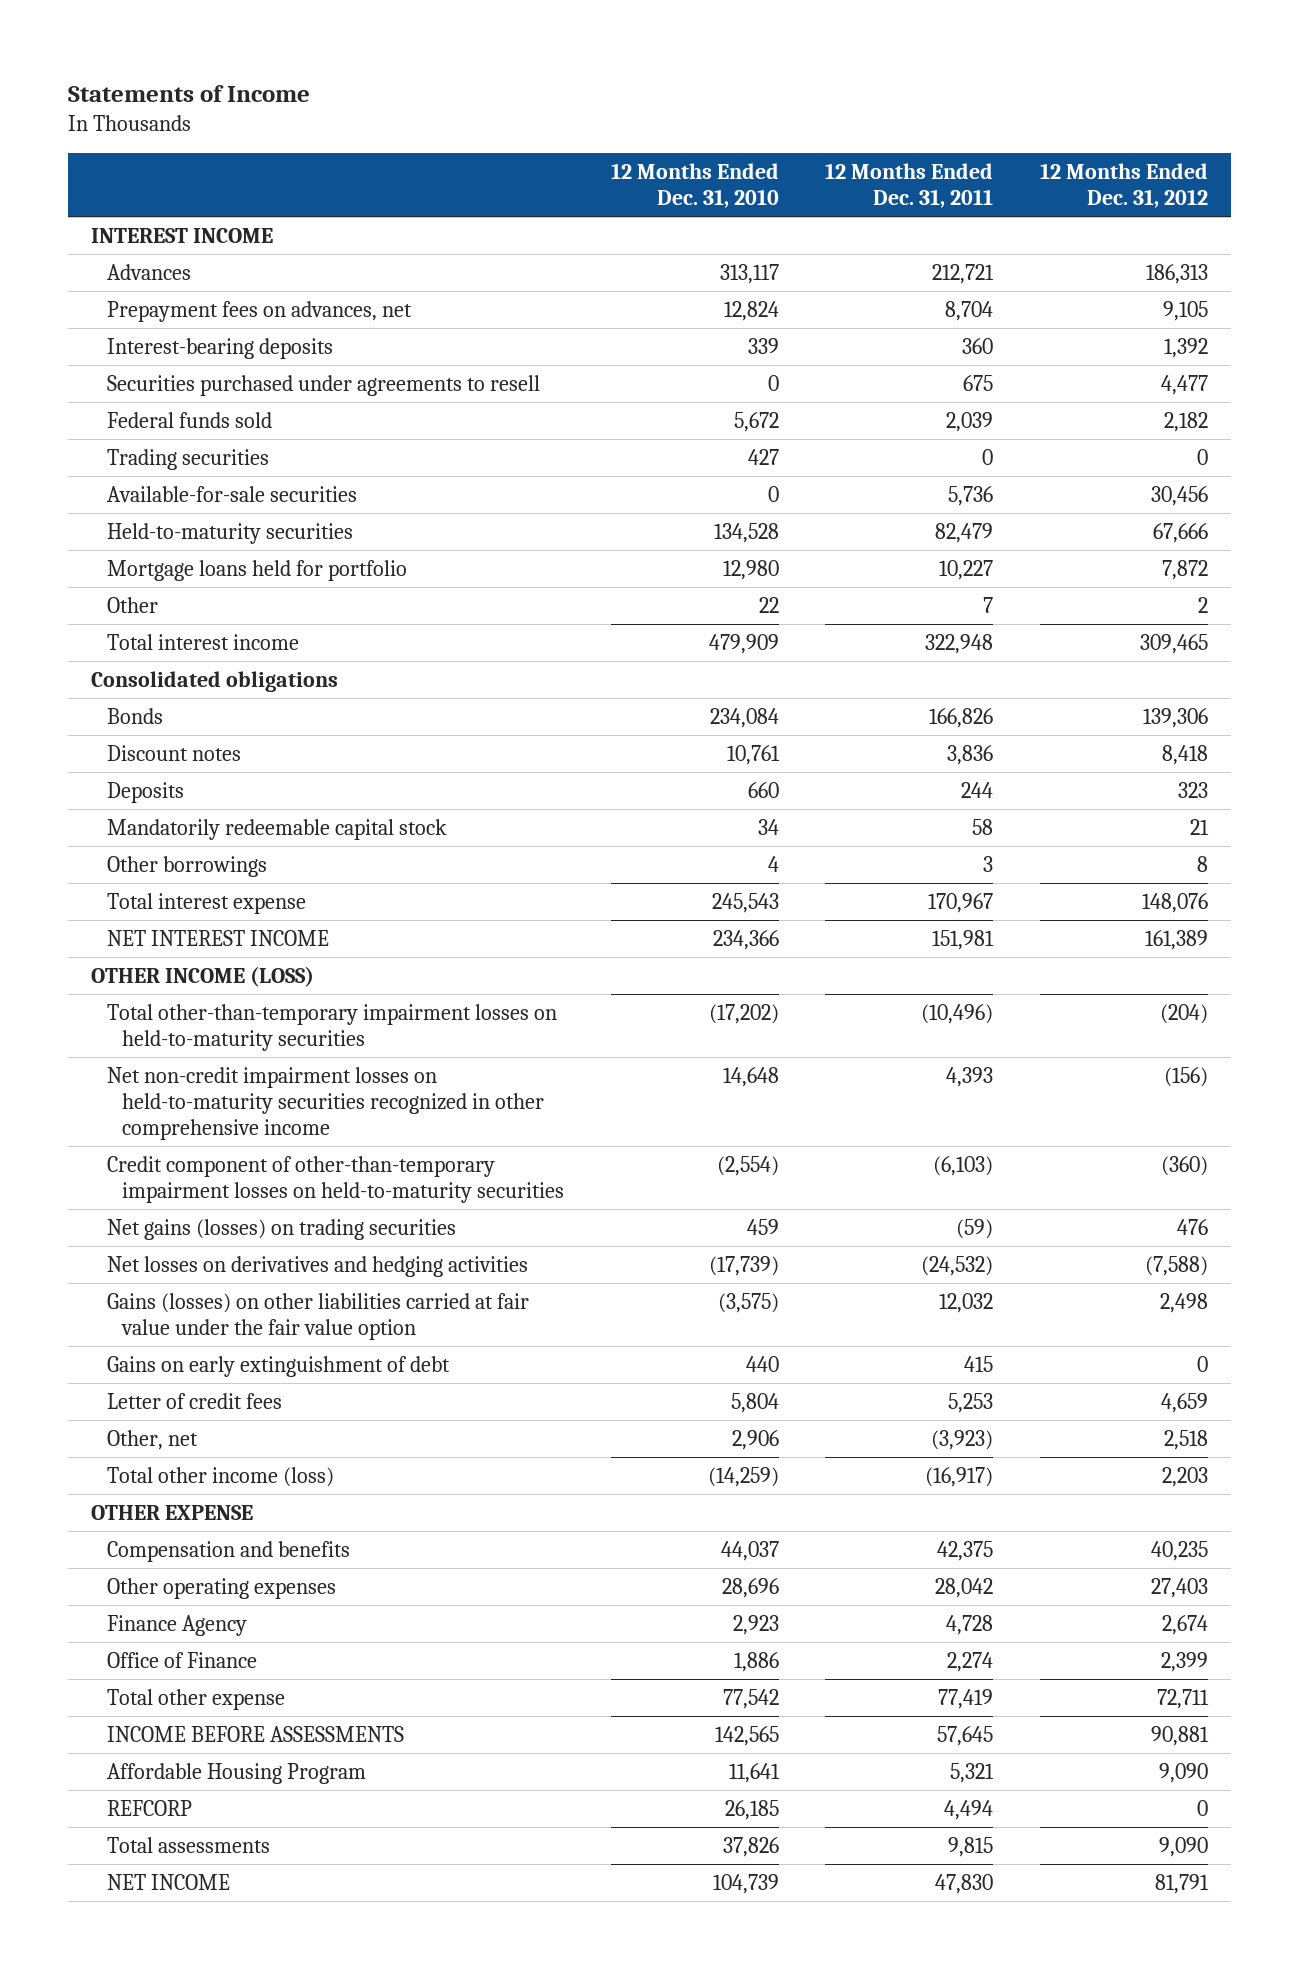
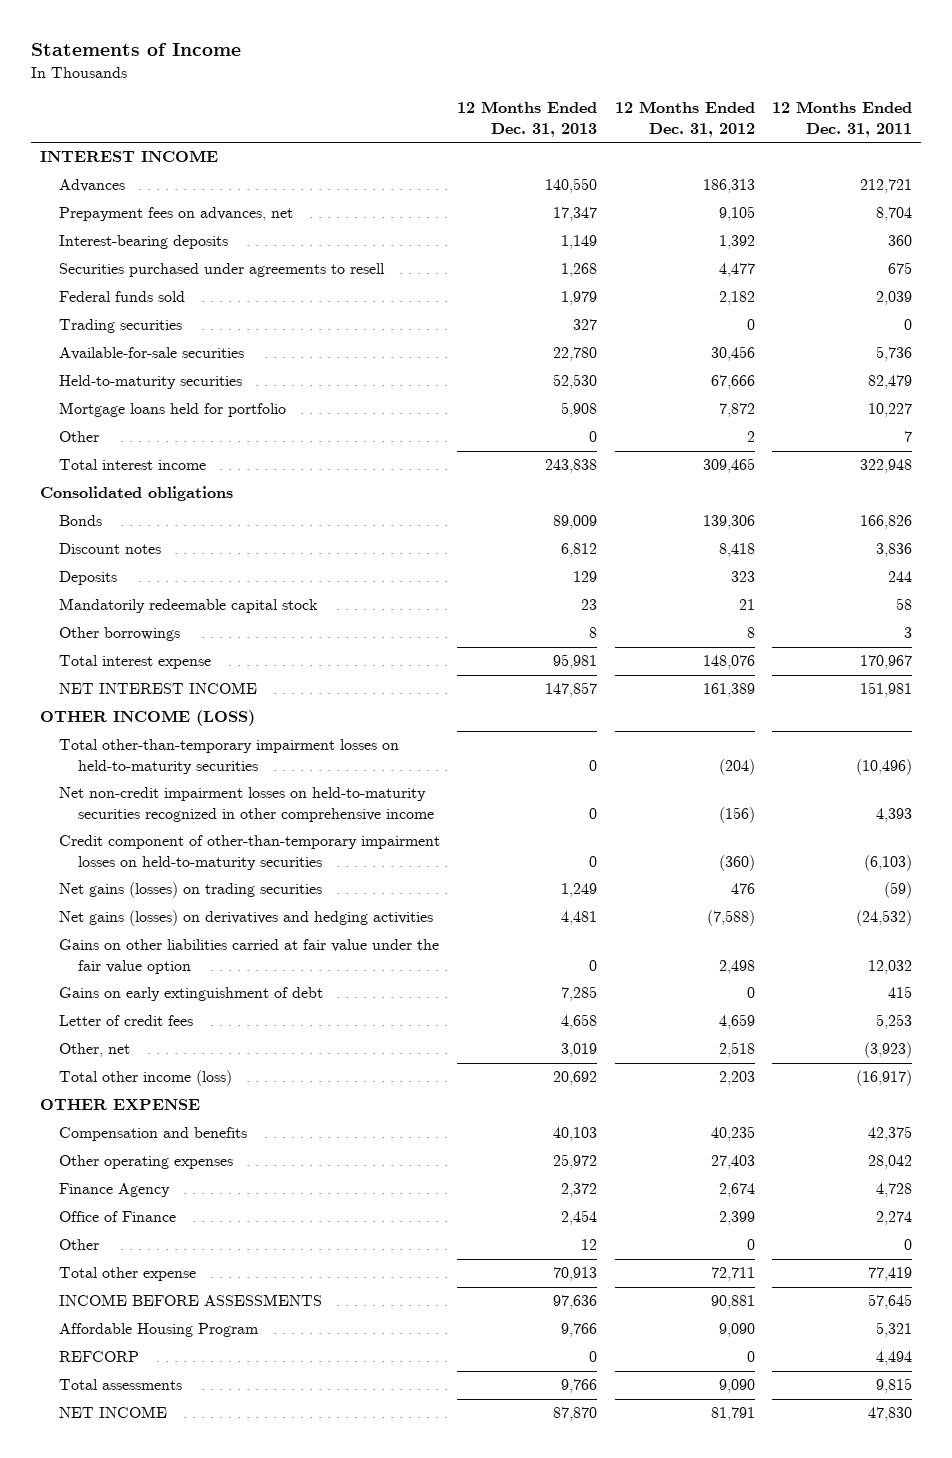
- | 12 Months Ended Dec. 31, 2010 | 12 Months Ended Dec. 31, 2011 | 12 Months Ended Dec. 31, 2012
+ | 12 Months Ended Dec. 31, 2013 | 12 Months Ended Dec. 31, 2012 | 12 Months Ended Dec. 31, 2011
- Net losses on derivatives and hedging activities | (17,739) | (24,532) | (7,588)
- Gains (losses) on other liabilities carried at fair value under the fair value option | (3,575) | 12,032 | 2,498
+ Net gains (losses) on derivatives and hedging activities | 4,481 | (7,588) | (24,532)
+ Gains on other liabilities carried at fair value under the fair value option | 0 | 2,498 | 12,032
+ Other | 12 | 0 | 0

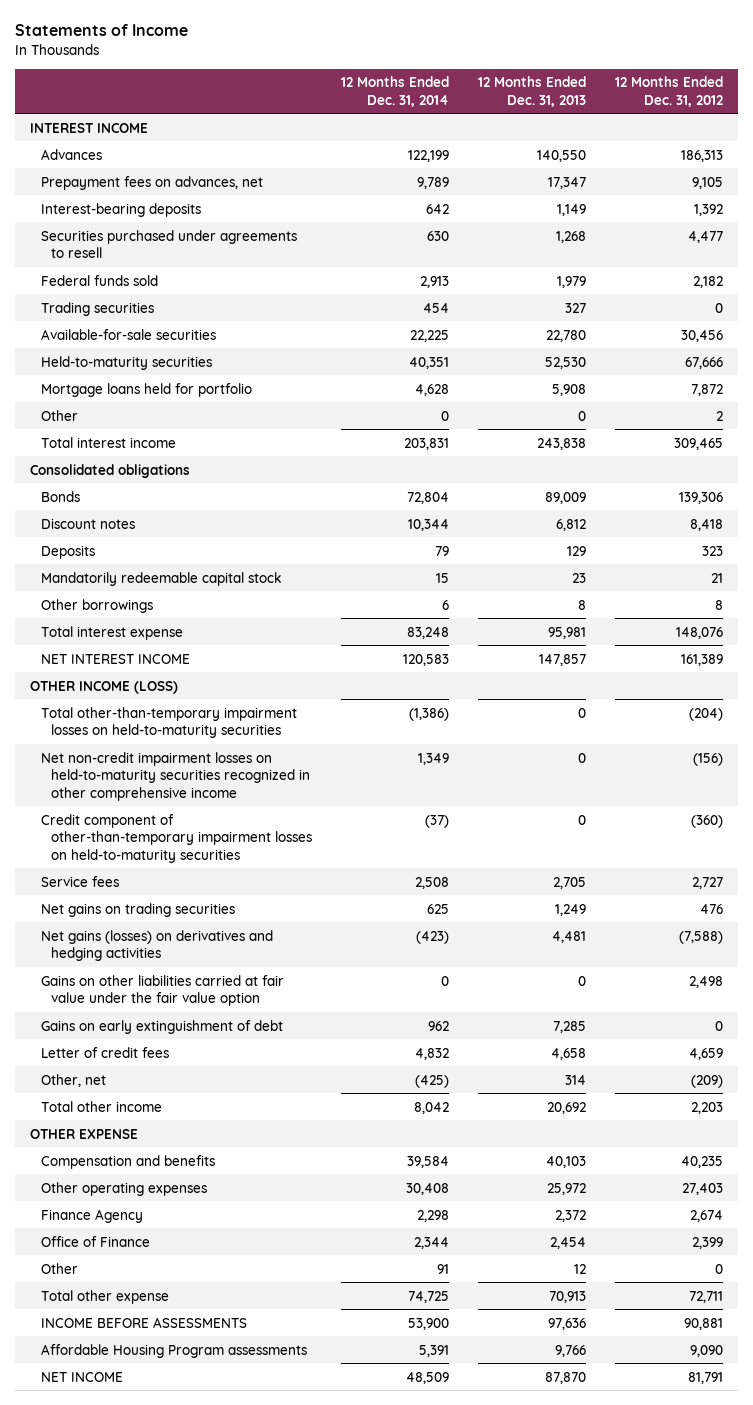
- | 12 Months Ended Dec. 31, 2013 | 12 Months Ended Dec. 31, 2012 | 12 Months Ended Dec. 31, 2011
+ | 12 Months Ended Dec. 31, 2014 | 12 Months Ended Dec. 31, 2013 | 12 Months Ended Dec. 31, 2012
- Net gains (losses) on trading securities | 1,249 | 476 | (59)
+ Service fees | 2,508 | 2,705 | 2,727
+ Net gains on trading securities | 625 | 1,249 | 476
- Other, net | 3,019 | 2,518 | (3,923)
- Total other income (loss) | 20,692 | 2,203 | (16,917)
+ Other, net | (425) | 314 | (209)
+ Total other income | 8,042 | 20,692 | 2,203
- Affordable Housing Program | 9,766 | 9,090 | 5,321
- REFCORP | 0 | 0 | 4,494
- Total assessments | 9,766 | 9,090 | 9,815
+ Affordable Housing Program assessments | 5,391 | 9,766 | 9,090

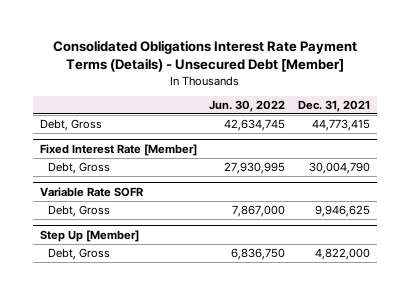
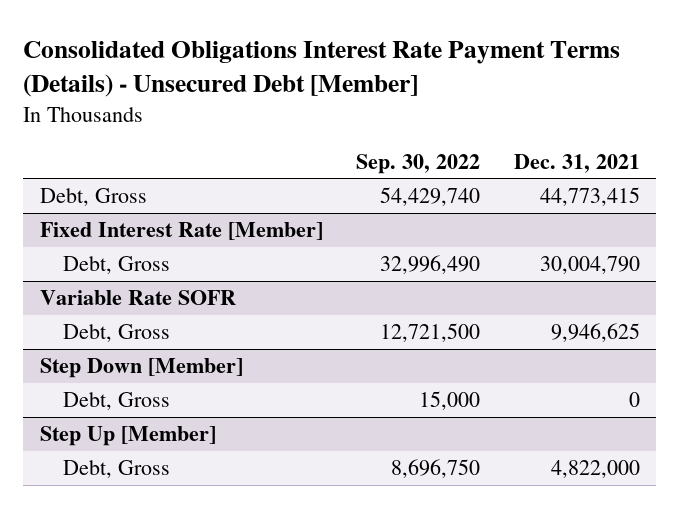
- | Jun. 30, 2022 | Dec. 31, 2021
+ | Sep. 30, 2022 | Dec. 31, 2021
+ Step Down [Member]
+ Debt, Gross | 15,000 | 0

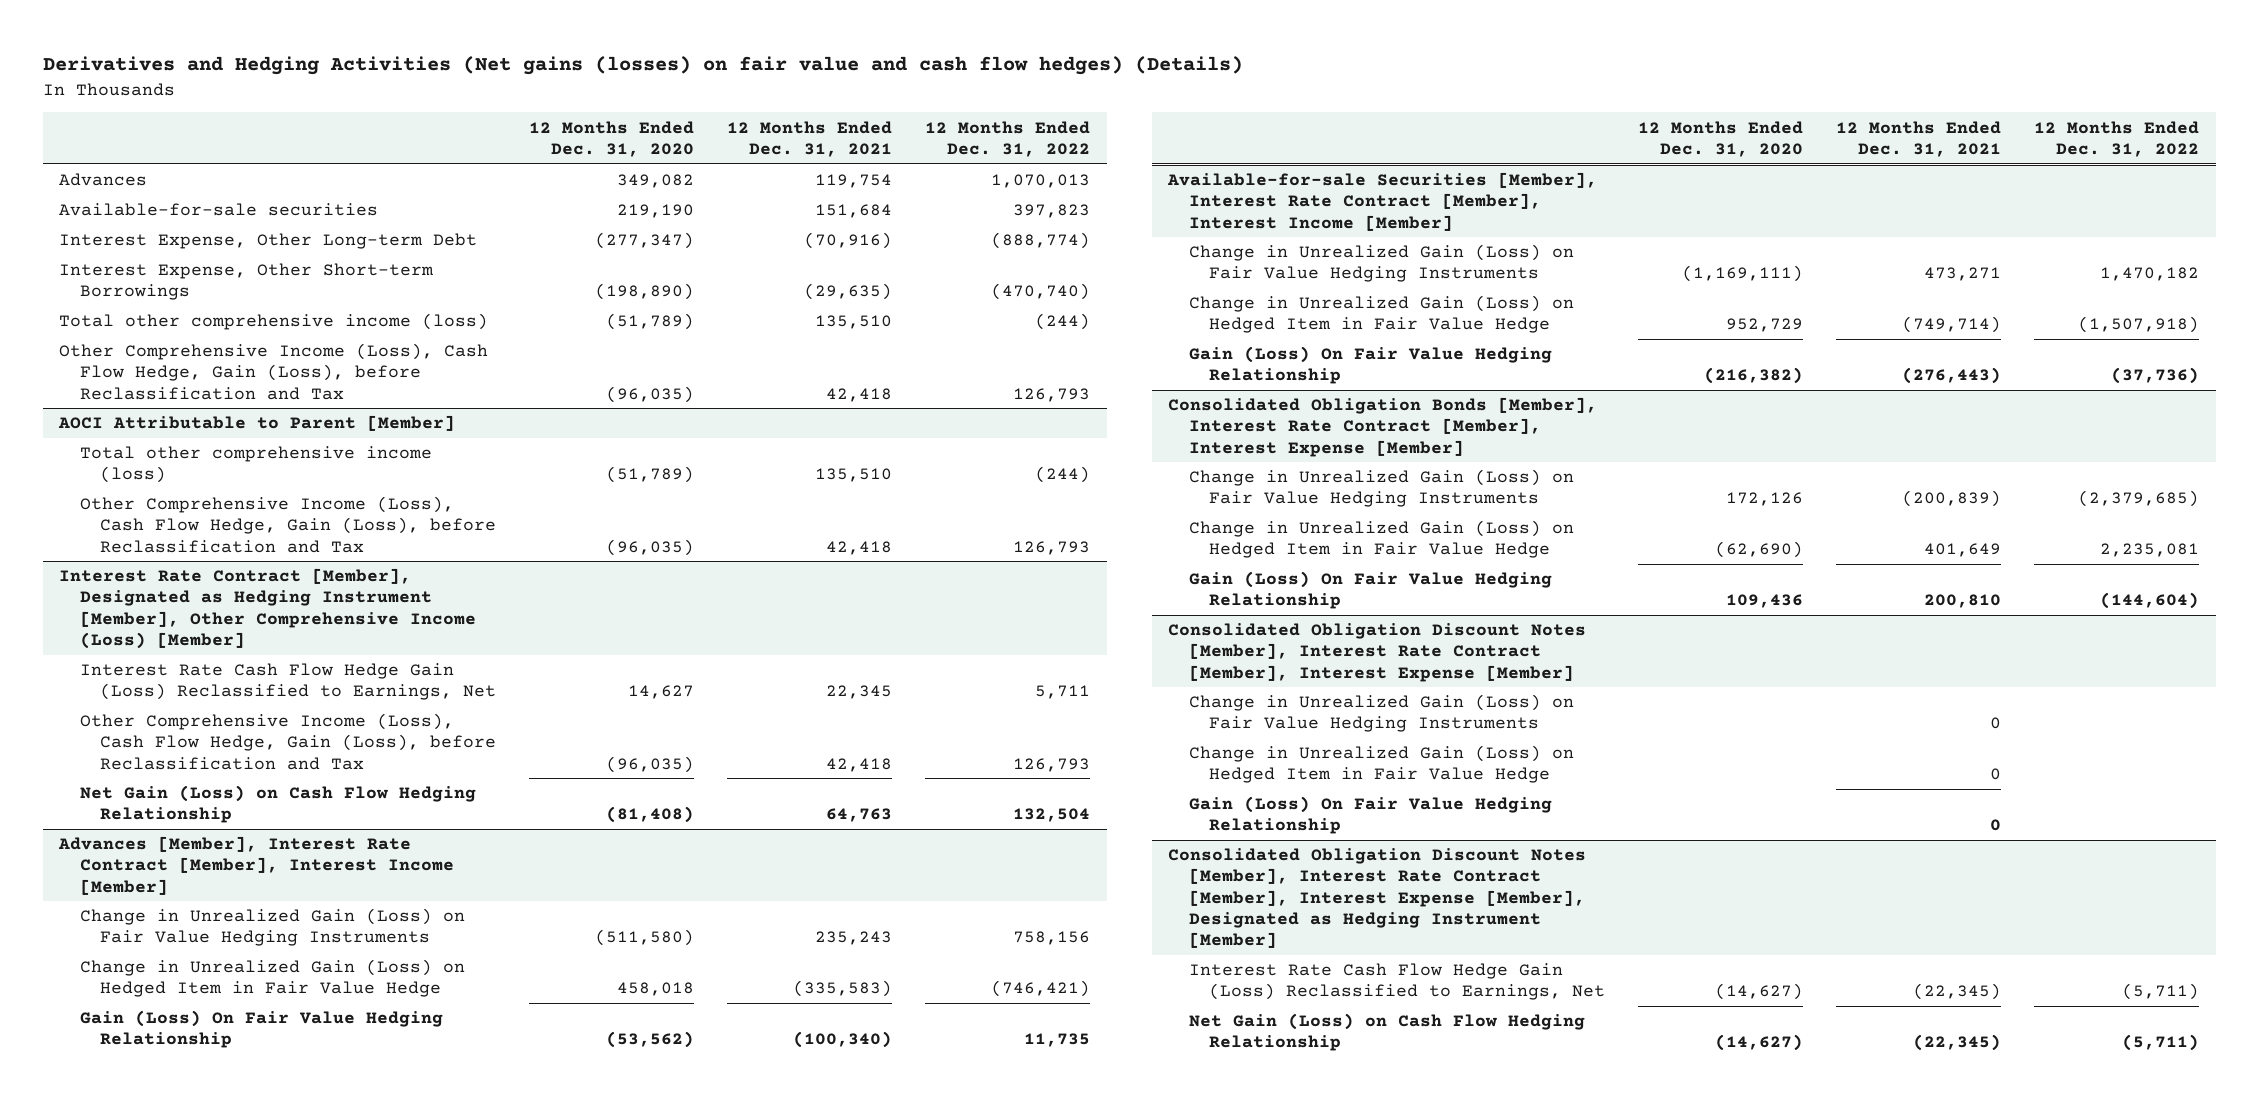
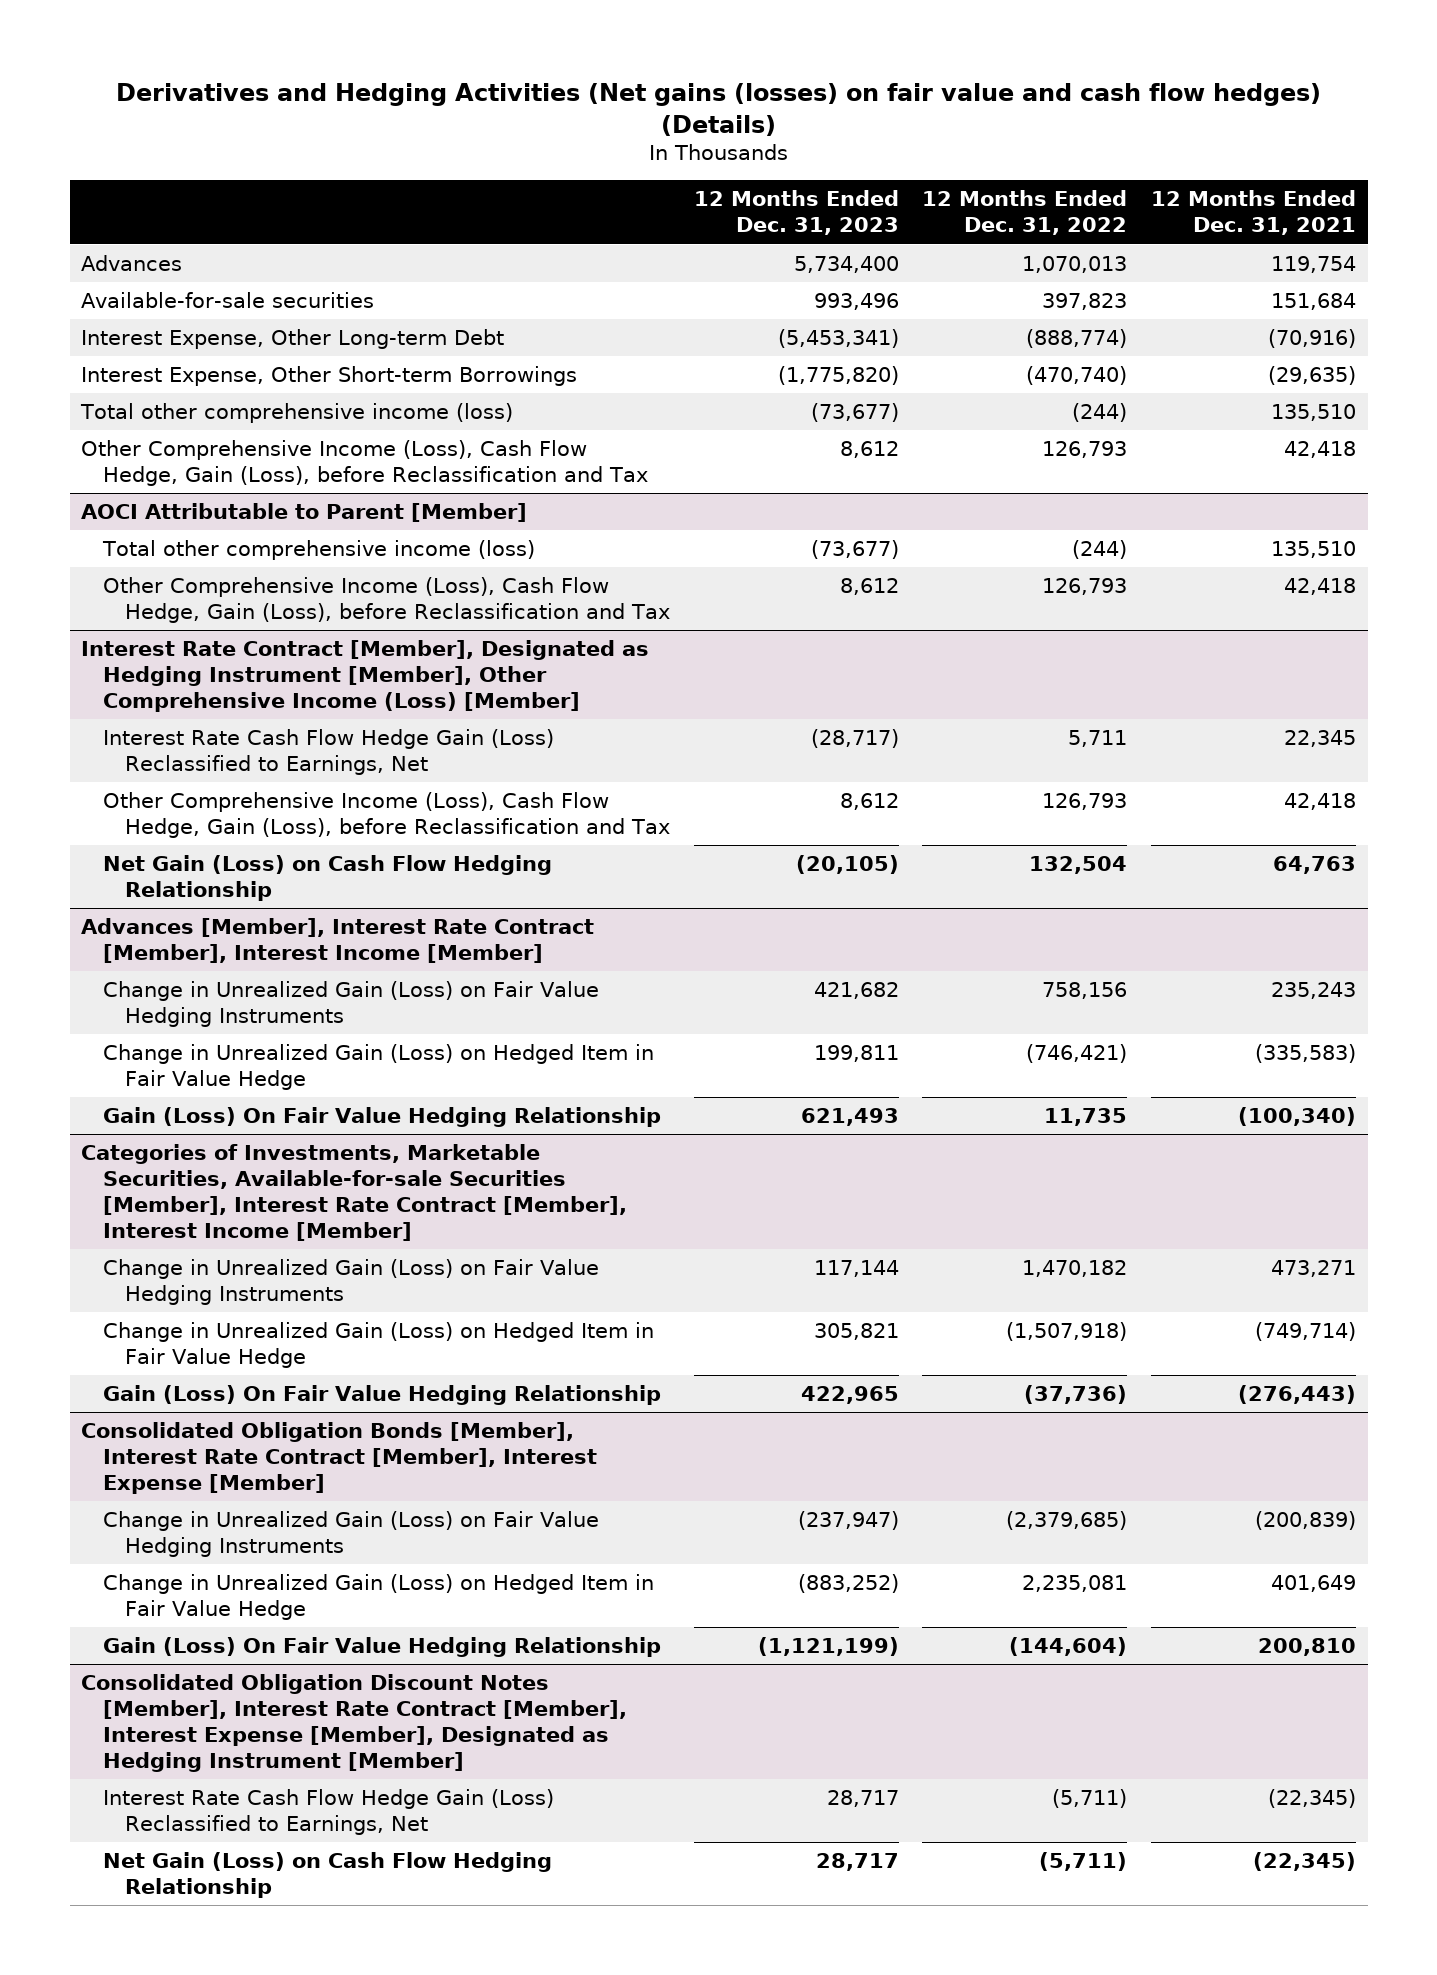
- | 12 Months Ended Dec. 31, 2020 | 12 Months Ended Dec. 31, 2021 | 12 Months Ended Dec. 31, 2022
+ | 12 Months Ended Dec. 31, 2023 | 12 Months Ended Dec. 31, 2022 | 12 Months Ended Dec. 31, 2021
- Available-for-sale Securities [Member], Interest Rate Contract [Member], Interest Income [Member]
+ Categories of Investments, Marketable Securities, Available-for-sale Securities [Member], Interest Rate Contract [Member], Interest Income [Member]
- Consolidated Obligation Discount Notes [Member], Interest Rate Contract [Member], Interest Expense [Member]
- Change in Unrealized Gain (Loss) on Fair Value Hedging Instruments | | 0 |
- Change in Unrealized Gain (Loss) on Hedged Item in Fair Value Hedge | | 0 |
- Gain (Loss) On Fair Value Hedging Relationship | | 0 |

